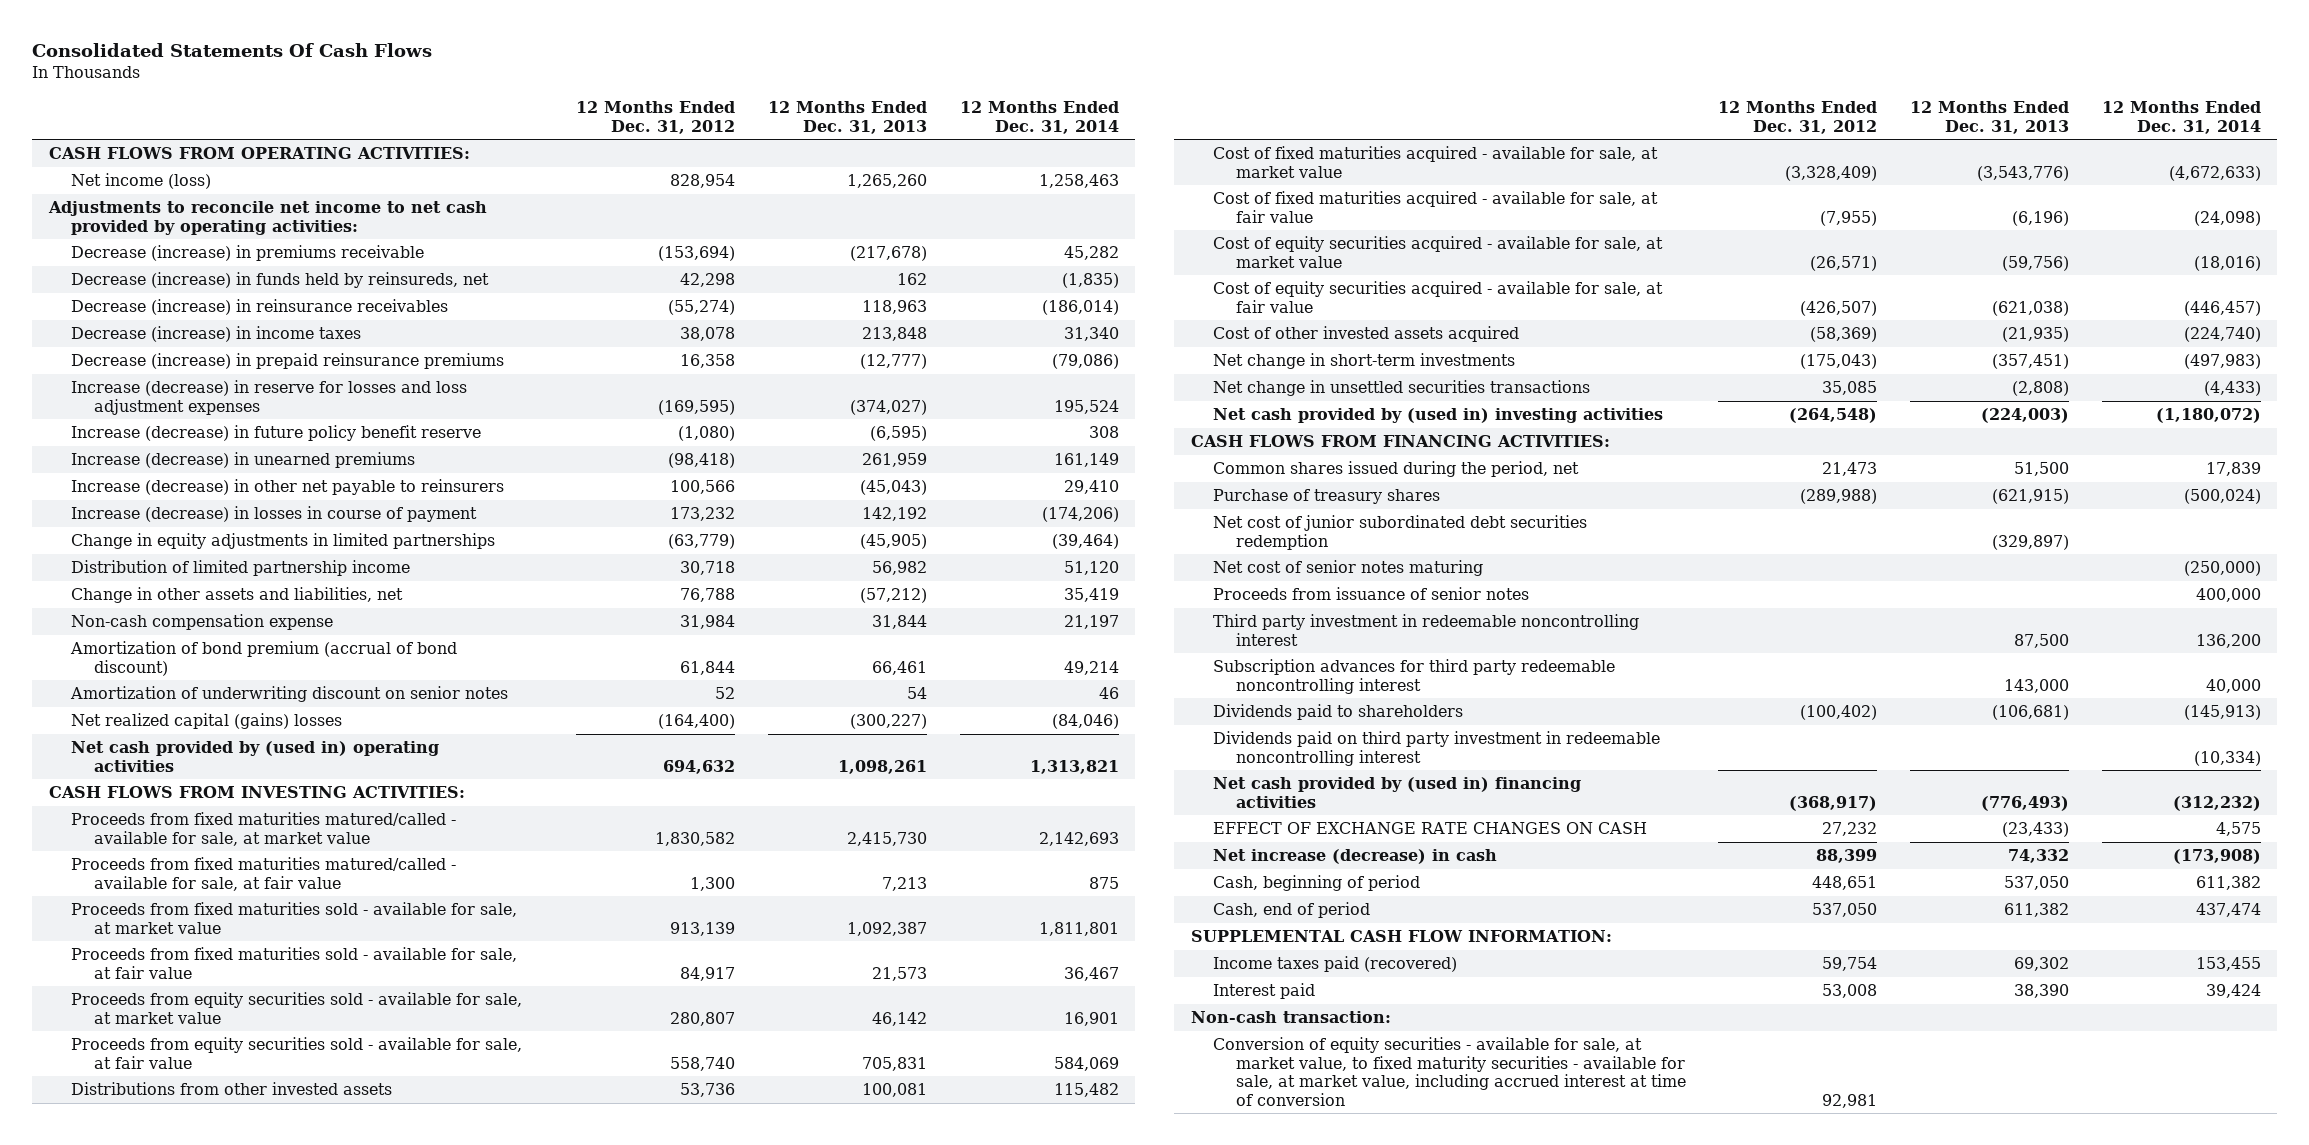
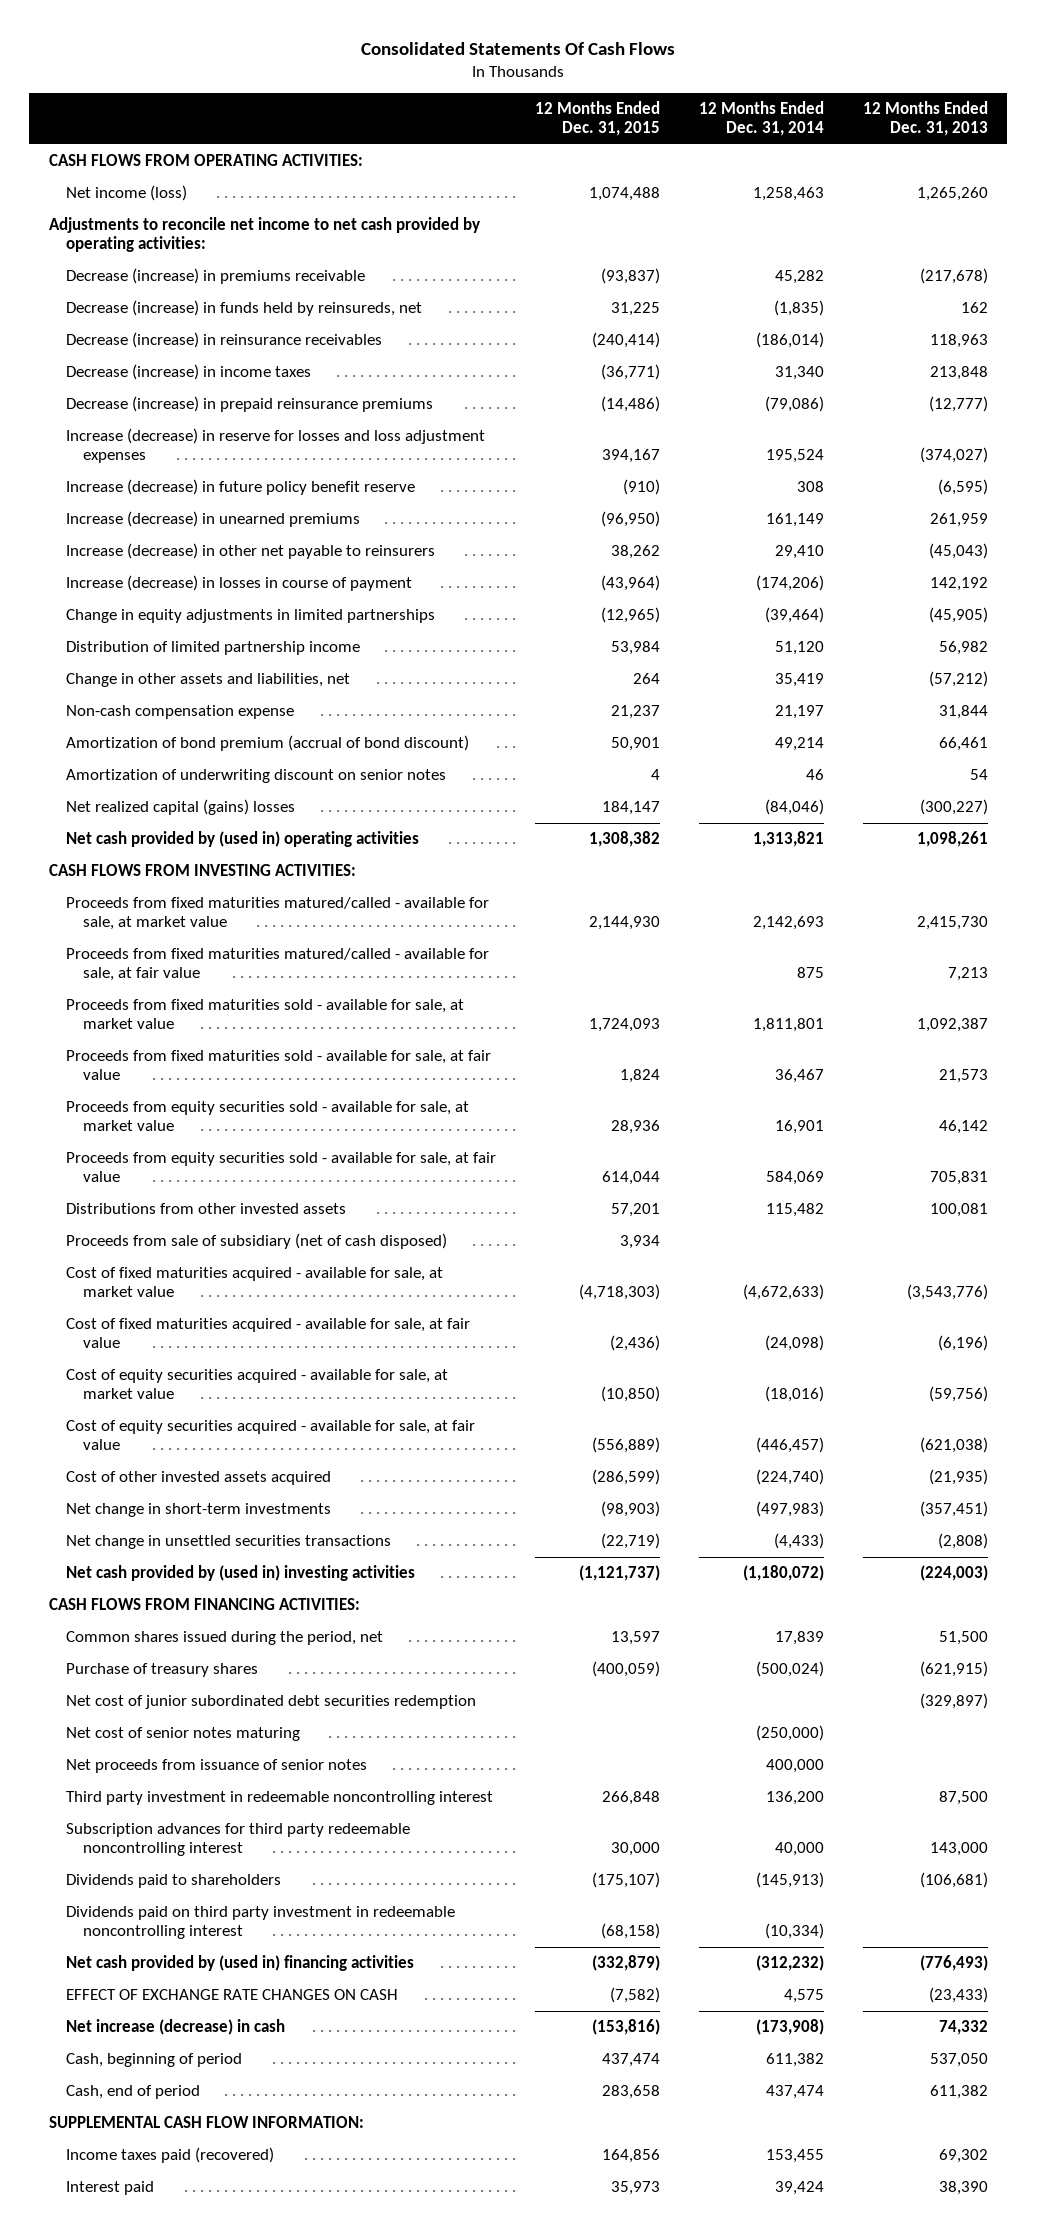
- | 12 Months Ended Dec. 31, 2012 | 12 Months Ended Dec. 31, 2013 | 12 Months Ended Dec. 31, 2014
+ | 12 Months Ended Dec. 31, 2015 | 12 Months Ended Dec. 31, 2014 | 12 Months Ended Dec. 31, 2013
+ Proceeds from sale of subsidiary (net of cash disposed) | 3,934 | |
- Proceeds from issuance of senior notes | | | 400,000
+ Net proceeds from issuance of senior notes | | 400,000 |
- Non-cash transaction:
- Conversion of equity securities - available for sale, at market value, to fixed maturity securities - available for sale, at market value, including accrued interest at time of conversion | 92,981 | |

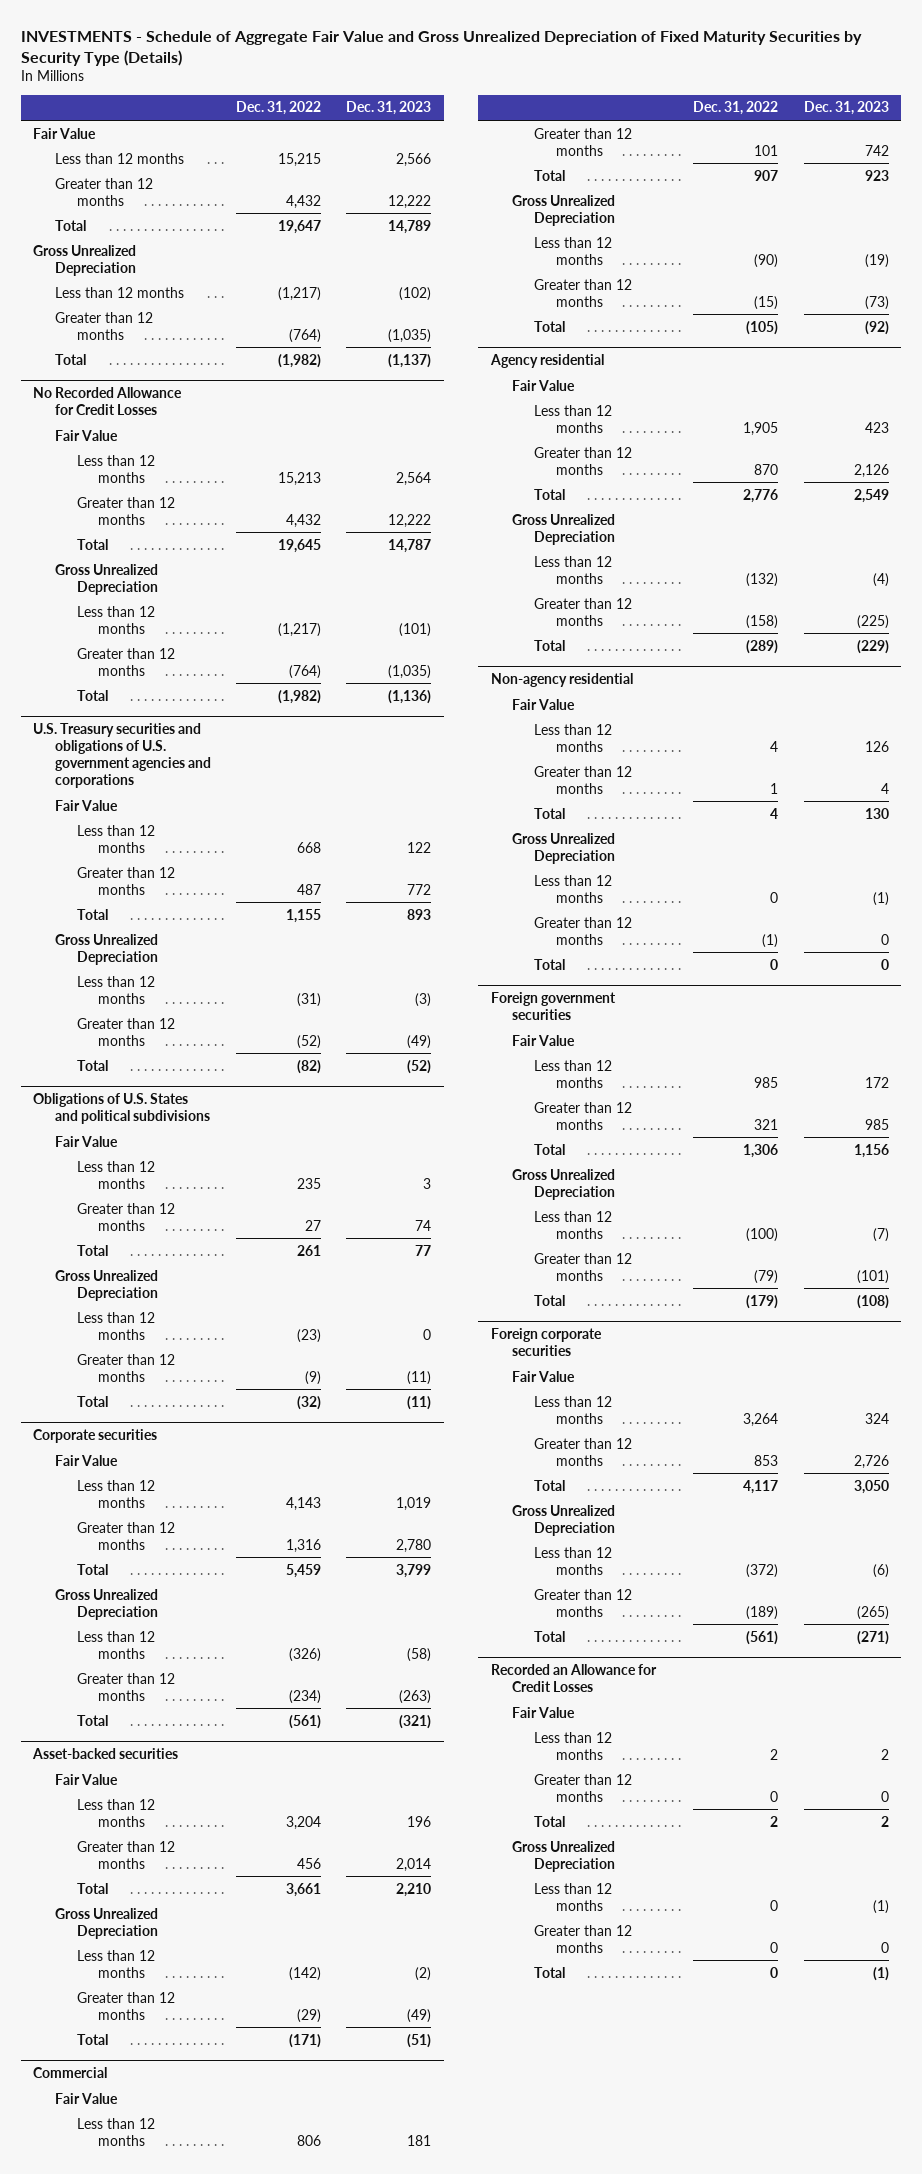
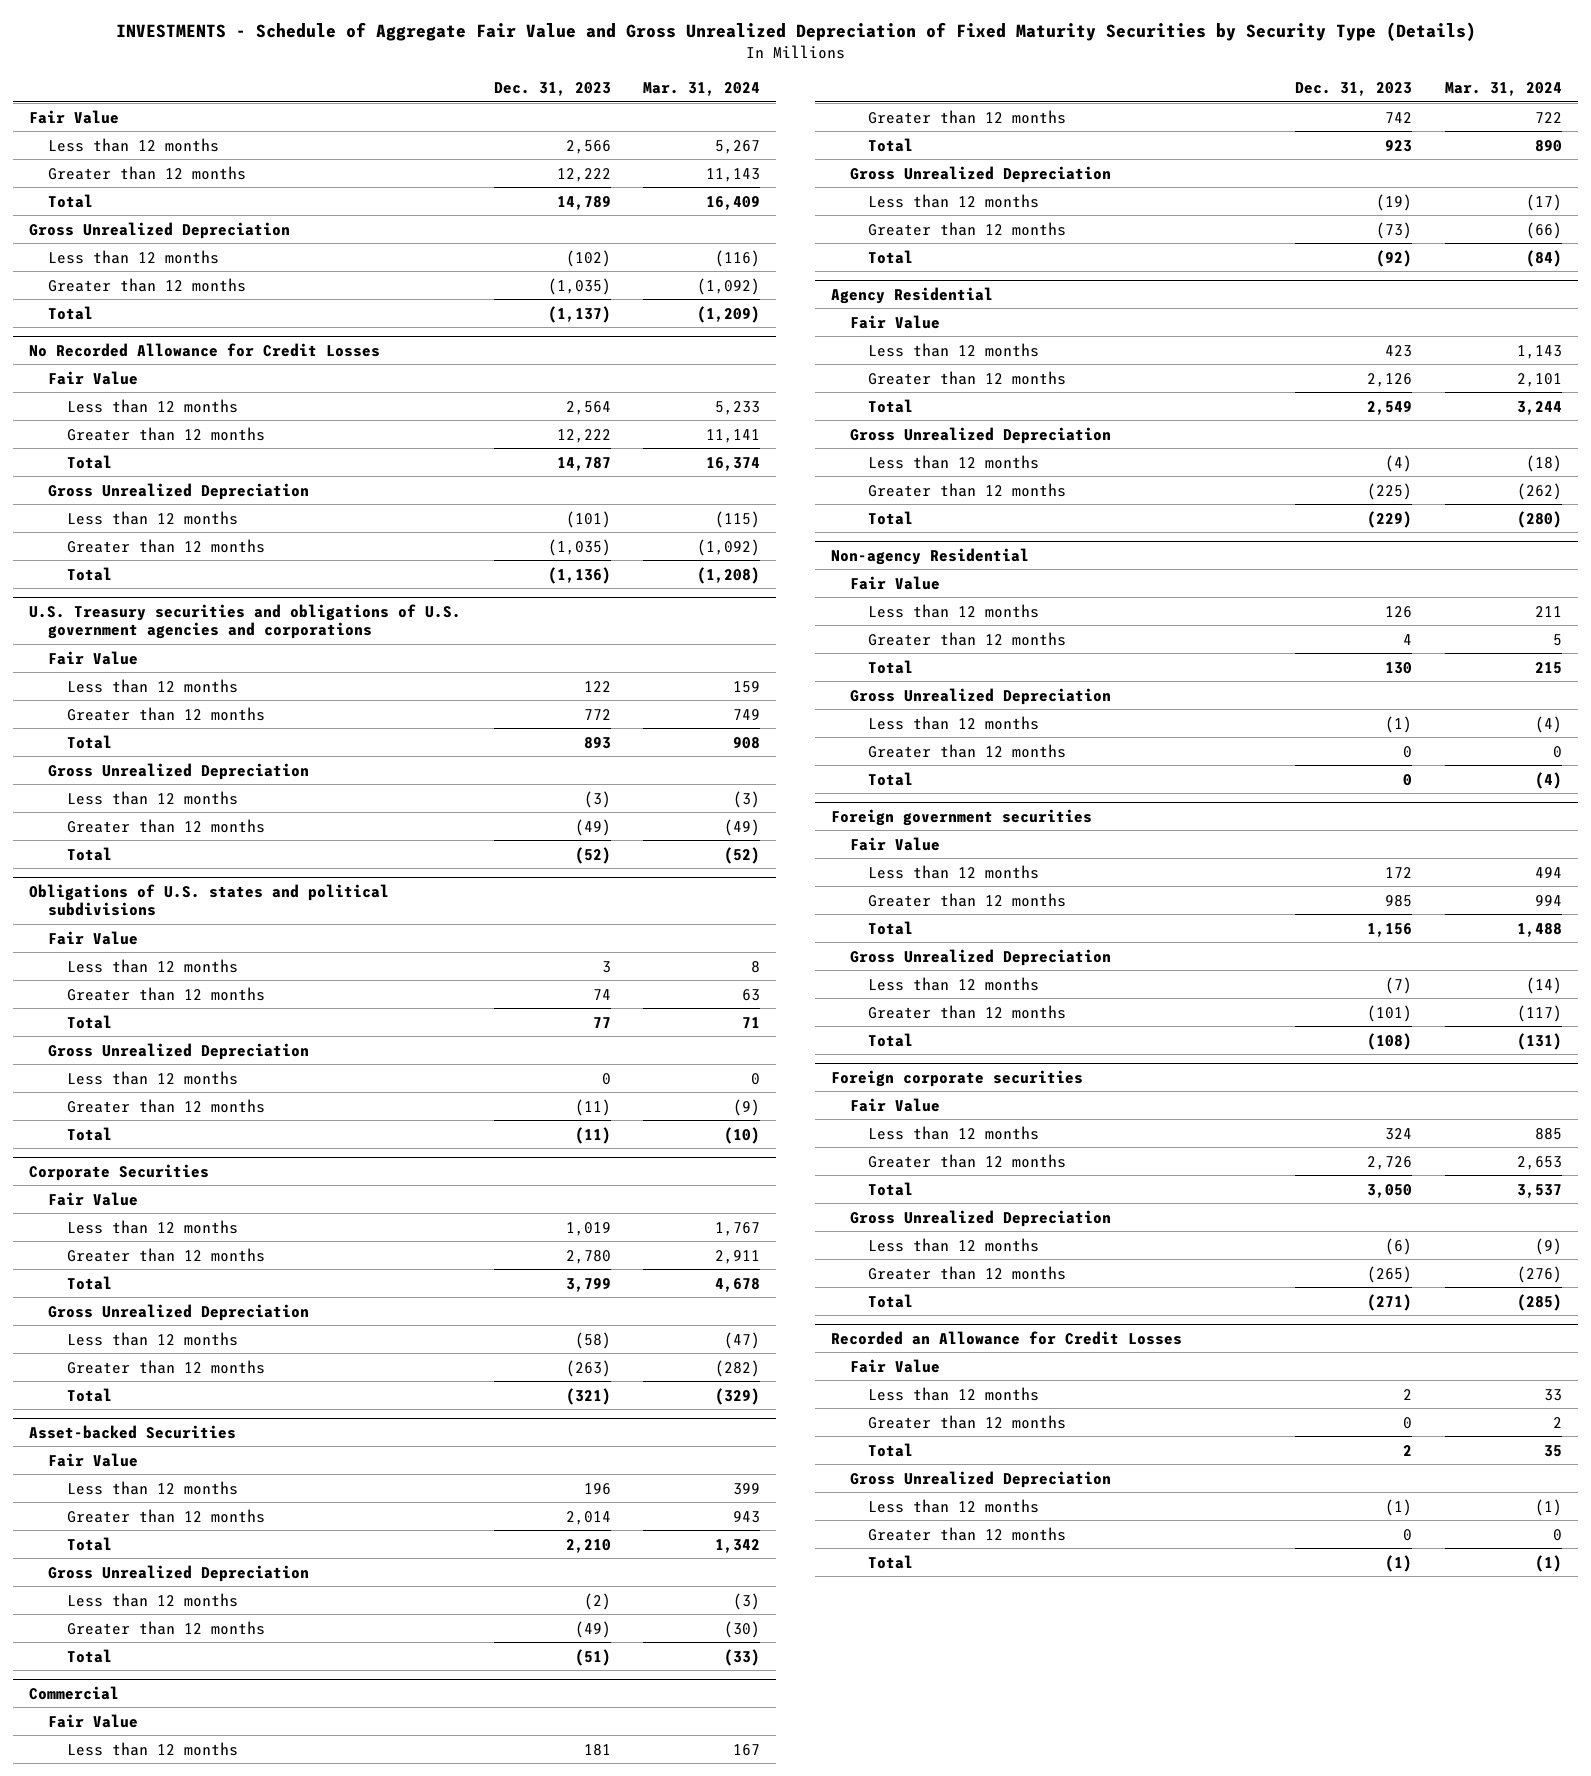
- | Dec. 31, 2022 | Dec. 31, 2023
+ | Dec. 31, 2023 | Mar. 31, 2024
- Obligations of U.S. States and political subdivisions
+ Obligations of U.S. states and political subdivisions
- Corporate securities
+ Corporate Securities
- Asset-backed securities
+ Asset-backed Securities
- Agency residential
+ Agency Residential
- Non-agency residential
+ Non-agency Residential

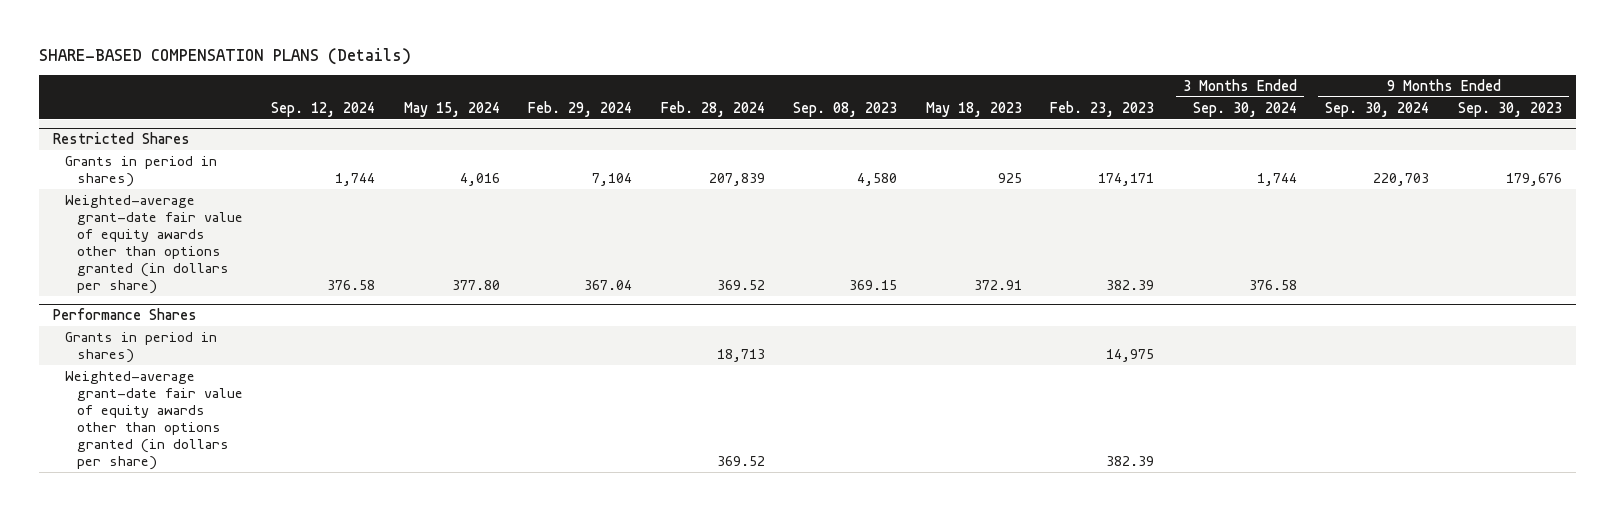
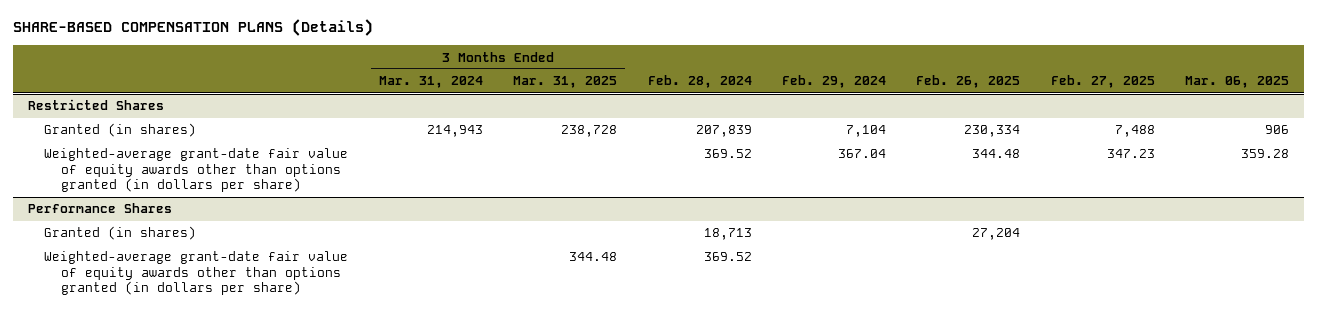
- | Sep. 12, 2024 | May 15, 2024 | Feb. 29, 2024 | Feb. 28, 2024 | Sep. 08, 2023 | May 18, 2023 | Feb. 23, 2023 | 3 Months Ended Sep. 30, 2024 | 9 Months Ended Sep. 30, 2024 | 9 Months Ended Sep. 30, 2023
+ | 3 Months Ended Mar. 31, 2024 | 3 Months Ended Mar. 31, 2025 | Feb. 28, 2024 | Feb. 29, 2024 | Feb. 26, 2025 | Feb. 27, 2025 | Mar. 06, 2025
@ Restricted Shares
- Grants in period in shares) | 1,744 | 4,016 | 7,104 | 207,839 | 4,580 | 925 | 174,171 | 1,744 | 220,703 | 179,676
+ Granted (in shares) | 214,943 | 238,728 | 207,839 | 7,104 | 230,334 | 7,488 | 906
@ Performance Shares
- Grants in period in shares) | | | | 18,713 | | | 14,975 | | |
+ Granted (in shares) | | | 18,713 | | 27,204 | |

